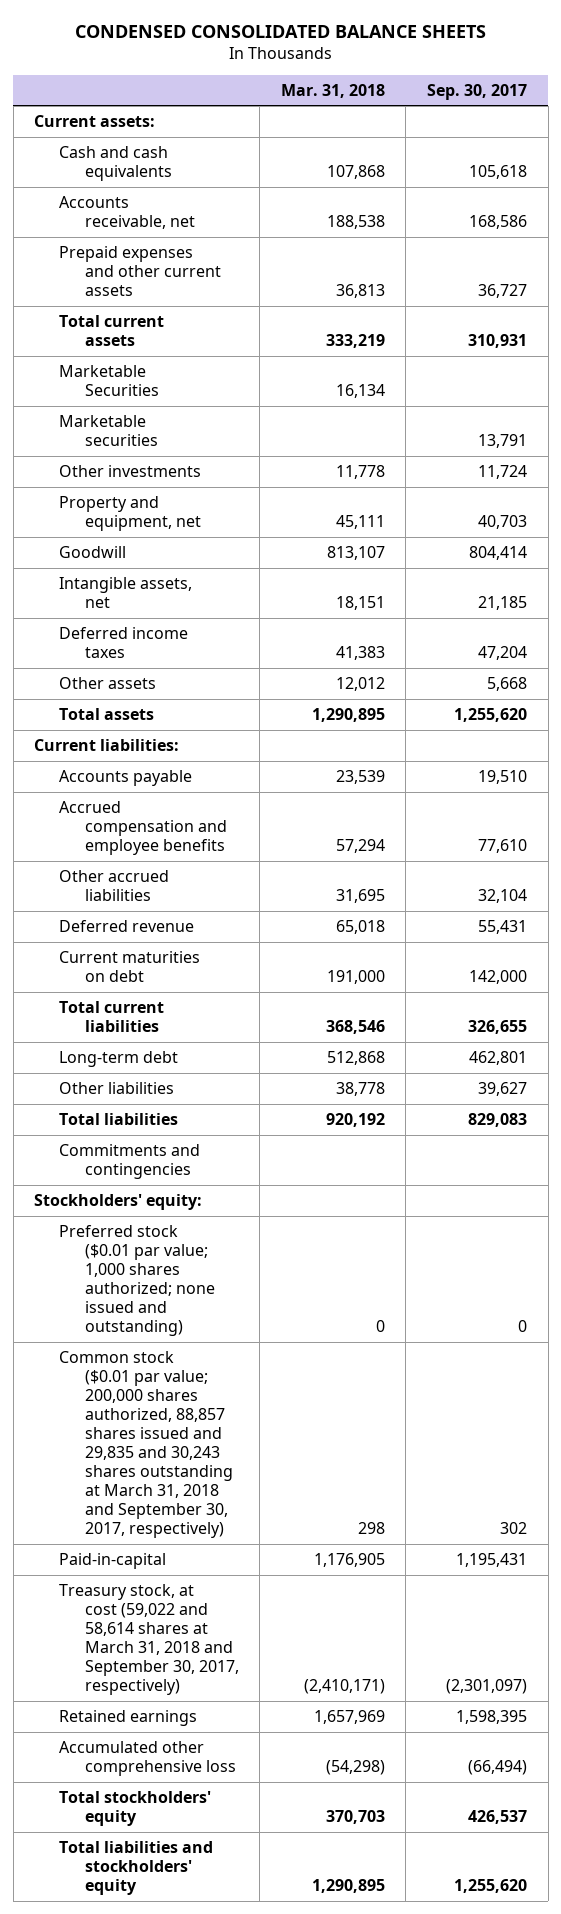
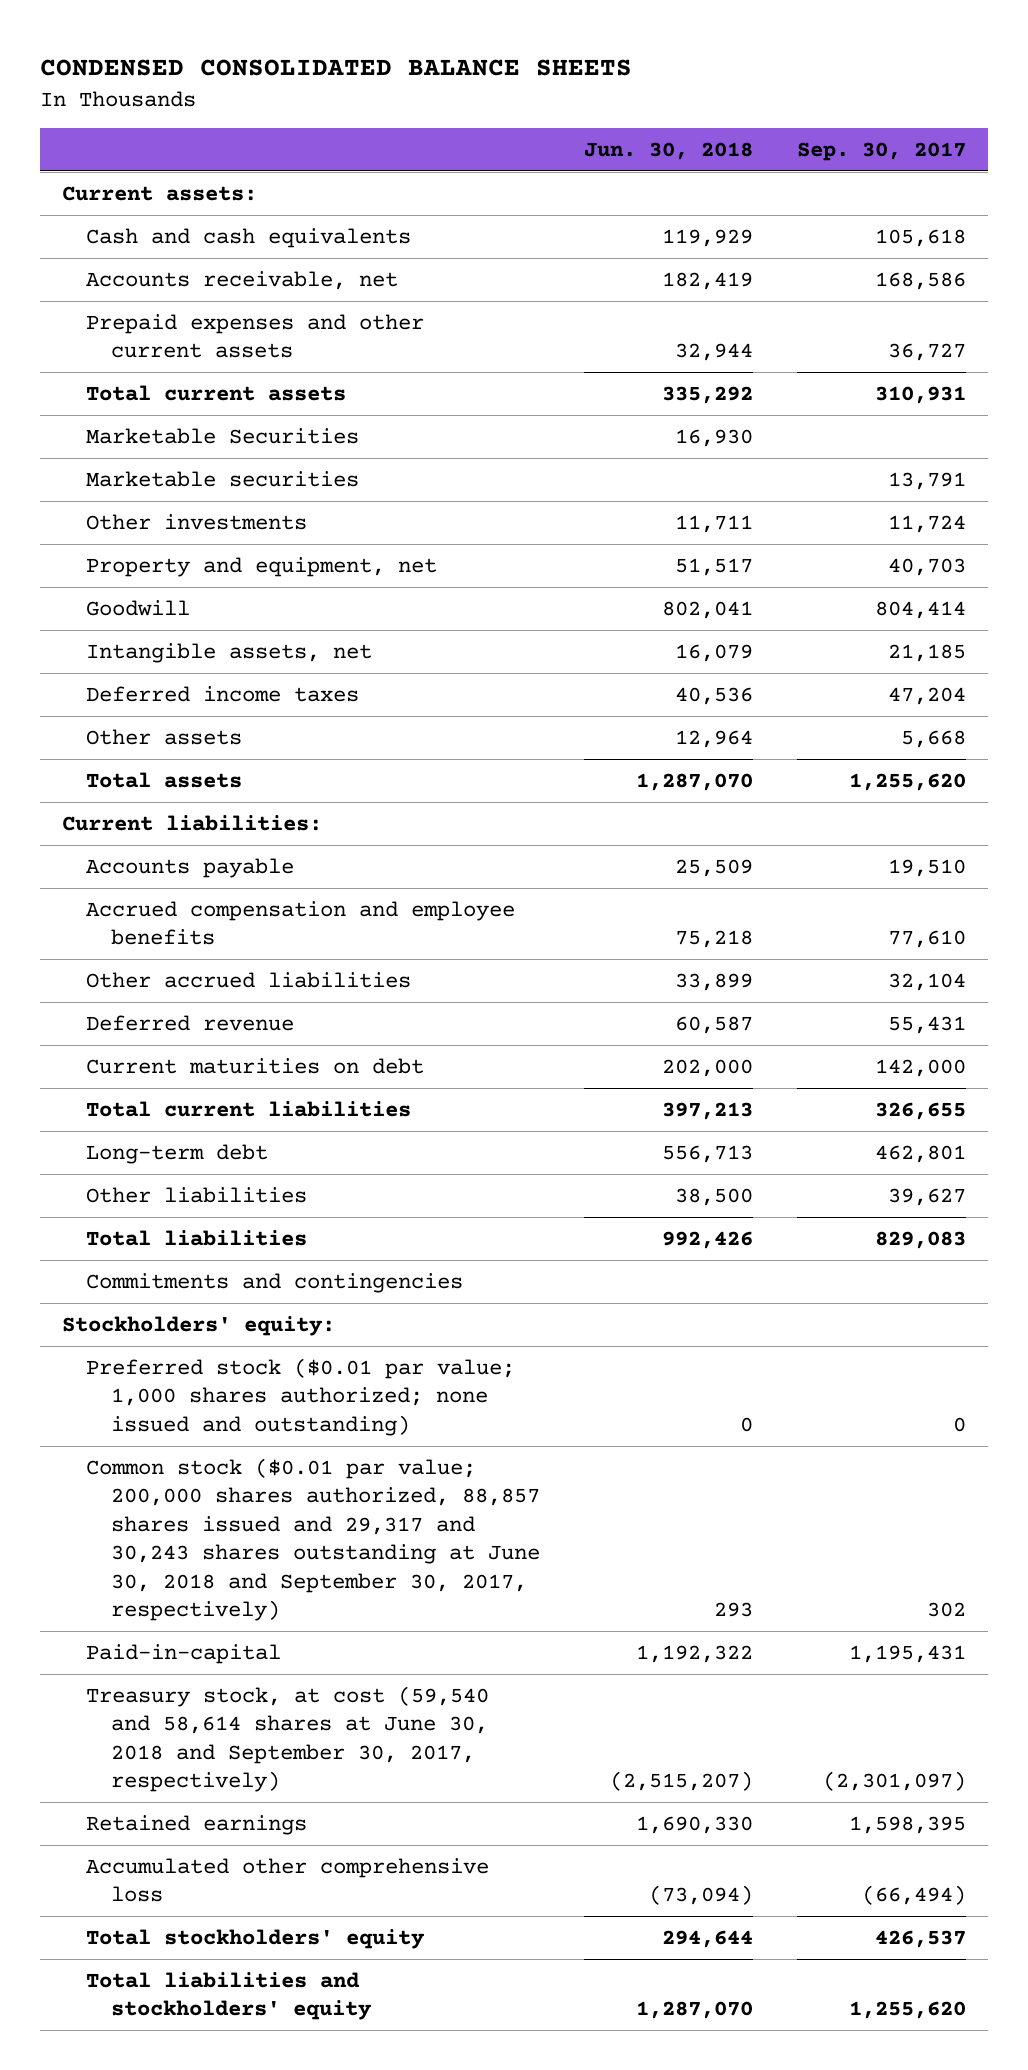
- | Mar. 31, 2018 | Sep. 30, 2017
+ | Jun. 30, 2018 | Sep. 30, 2017
- Common stock ($0.01 par value; 200,000 shares authorized, 88,857 shares issued and 29,835 and 30,243 shares outstanding at March 31, 2018 and September 30, 2017, respectively) | 298 | 302
+ Common stock ($0.01 par value; 200,000 shares authorized, 88,857 shares issued and 29,317 and 30,243 shares outstanding at June 30, 2018 and September 30, 2017, respectively) | 293 | 302
- Treasury stock, at cost (59,022 and 58,614 shares at March 31, 2018 and September 30, 2017, respectively) | (2,410,171) | (2,301,097)
+ Treasury stock, at cost (59,540 and 58,614 shares at June 30, 2018 and September 30, 2017, respectively) | (2,515,207) | (2,301,097)

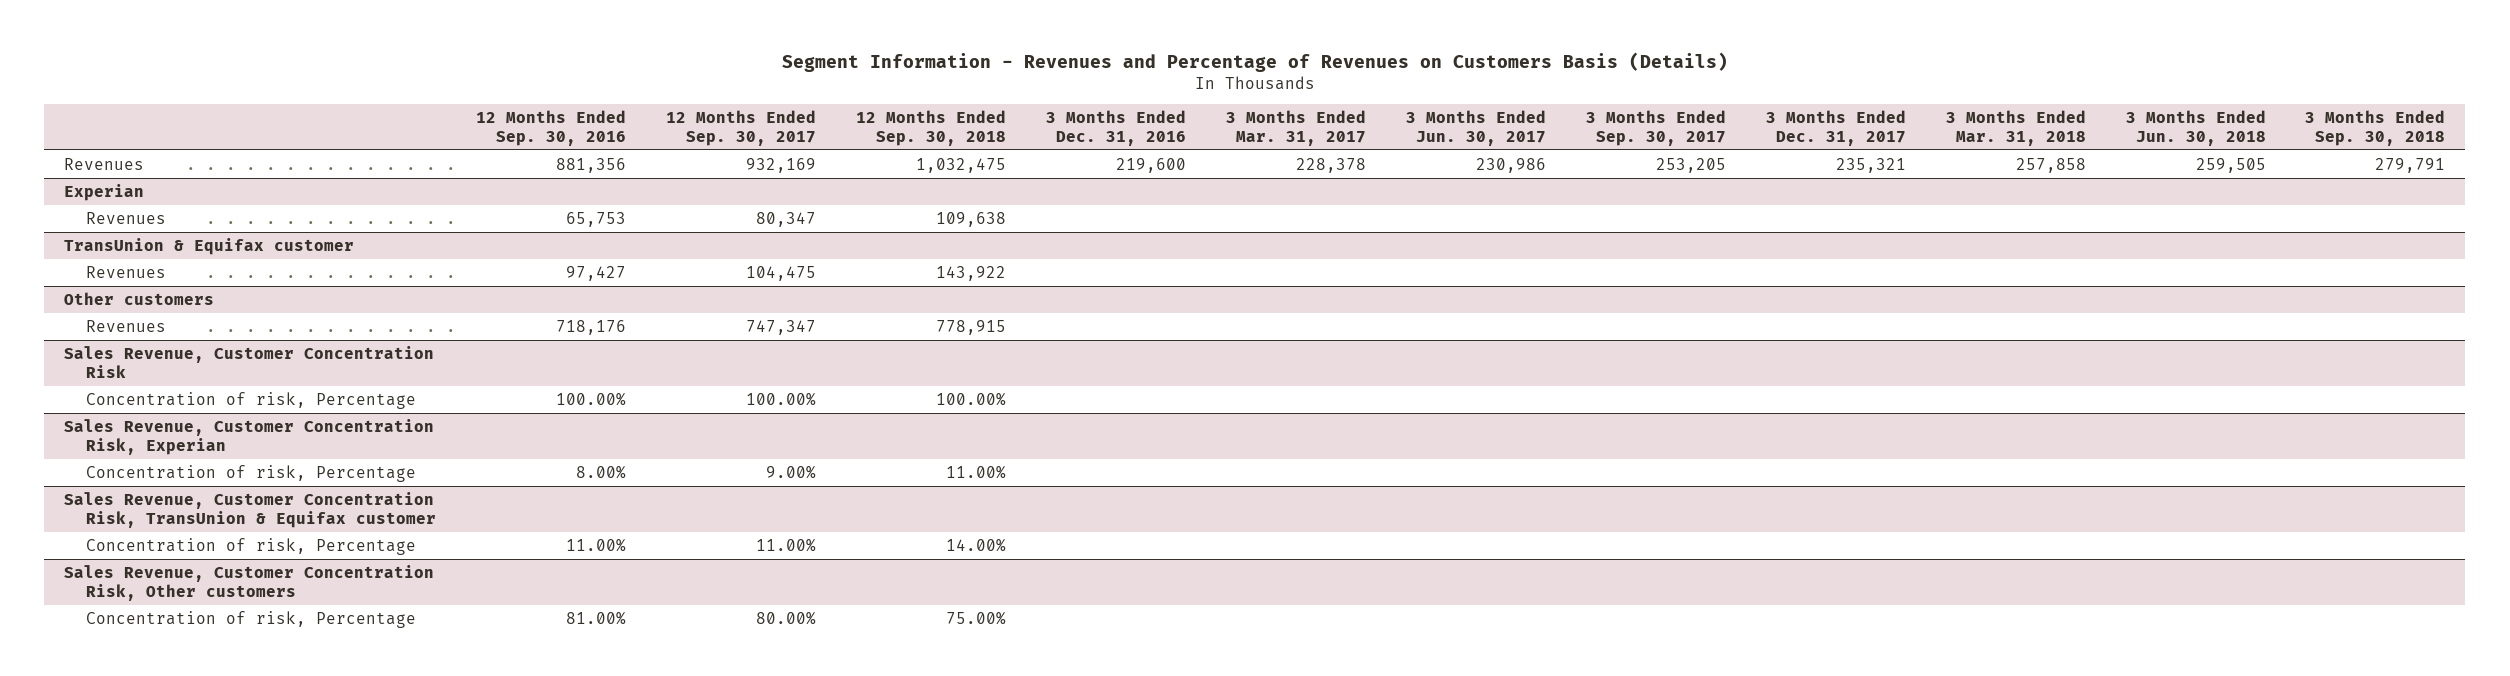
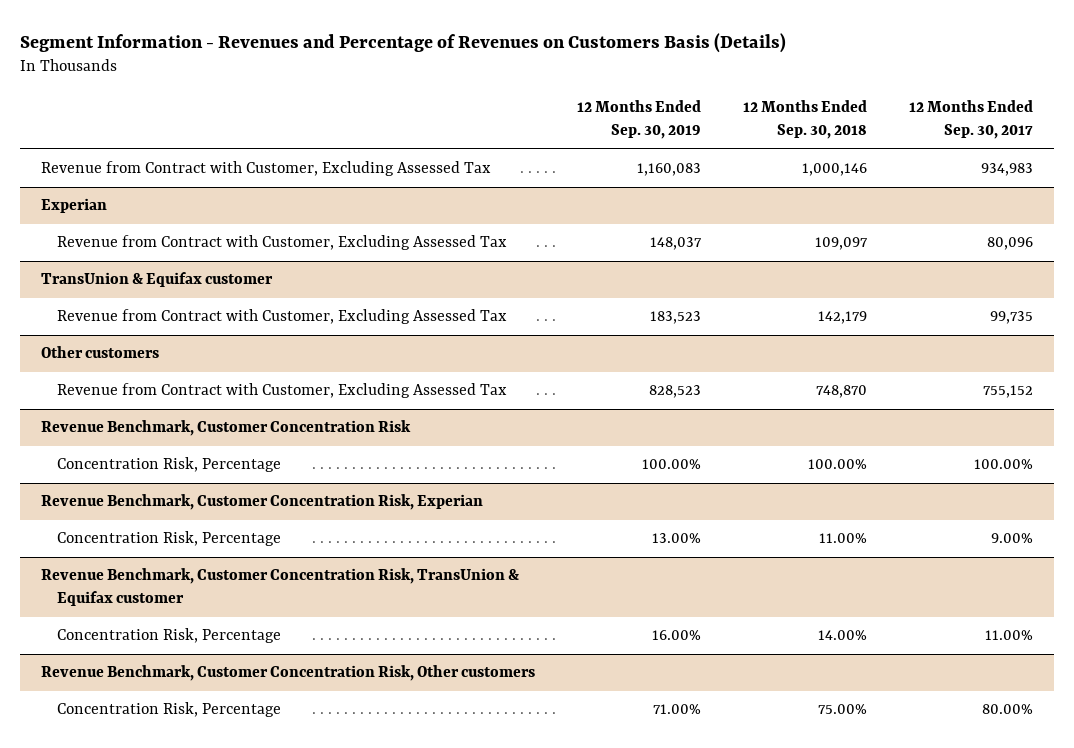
- | 12 Months Ended Sep. 30, 2016 | 12 Months Ended Sep. 30, 2017 | 12 Months Ended Sep. 30, 2018 | 3 Months Ended Dec. 31, 2016 | 3 Months Ended Mar. 31, 2017 | 3 Months Ended Jun. 30, 2017 | 3 Months Ended Sep. 30, 2017 | 3 Months Ended Dec. 31, 2017 | 3 Months Ended Mar. 31, 2018 | 3 Months Ended Jun. 30, 2018 | 3 Months Ended Sep. 30, 2018
+ | 12 Months Ended Sep. 30, 2019 | 12 Months Ended Sep. 30, 2018 | 12 Months Ended Sep. 30, 2017
- Revenues | 881,356 | 932,169 | 1,032,475 | 219,600 | 228,378 | 230,986 | 253,205 | 235,321 | 257,858 | 259,505 | 279,791
+ Revenue from Contract with Customer, Excluding Assessed Tax | 1,160,083 | 1,000,146 | 934,983
@ Experian
- Revenues | 65,753 | 80,347 | 109,638 | | | | | | | |
+ Revenue from Contract with Customer, Excluding Assessed Tax | 148,037 | 109,097 | 80,096
@ TransUnion & Equifax customer
- Revenues | 97,427 | 104,475 | 143,922 | | | | | | | |
+ Revenue from Contract with Customer, Excluding Assessed Tax | 183,523 | 142,179 | 99,735
@ Other customers
- Revenues | 718,176 | 747,347 | 778,915 | | | | | | | |
- Sales Revenue, Customer Concentration Risk
- Concentration of risk, Percentage | 100.00% | 100.00% | 100.00% | | | | | | | |
- Sales Revenue, Customer Concentration Risk, Experian
- Concentration of risk, Percentage | 8.00% | 9.00% | 11.00% | | | | | | | |
- Sales Revenue, Customer Concentration Risk, TransUnion & Equifax customer
- Concentration of risk, Percentage | 11.00% | 11.00% | 14.00% | | | | | | | |
- Sales Revenue, Customer Concentration Risk, Other customers
- Concentration of risk, Percentage | 81.00% | 80.00% | 75.00% | | | | | | | |
@ Other customers
+ Revenue from Contract with Customer, Excluding Assessed Tax | 828,523 | 748,870 | 755,152
+ Revenue Benchmark, Customer Concentration Risk
+ Concentration Risk, Percentage | 100.00% | 100.00% | 100.00%
+ Revenue Benchmark, Customer Concentration Risk, Experian
+ Concentration Risk, Percentage | 13.00% | 11.00% | 9.00%
+ Revenue Benchmark, Customer Concentration Risk, TransUnion & Equifax customer
+ Concentration Risk, Percentage | 16.00% | 14.00% | 11.00%
+ Revenue Benchmark, Customer Concentration Risk, Other customers
+ Concentration Risk, Percentage | 71.00% | 75.00% | 80.00%

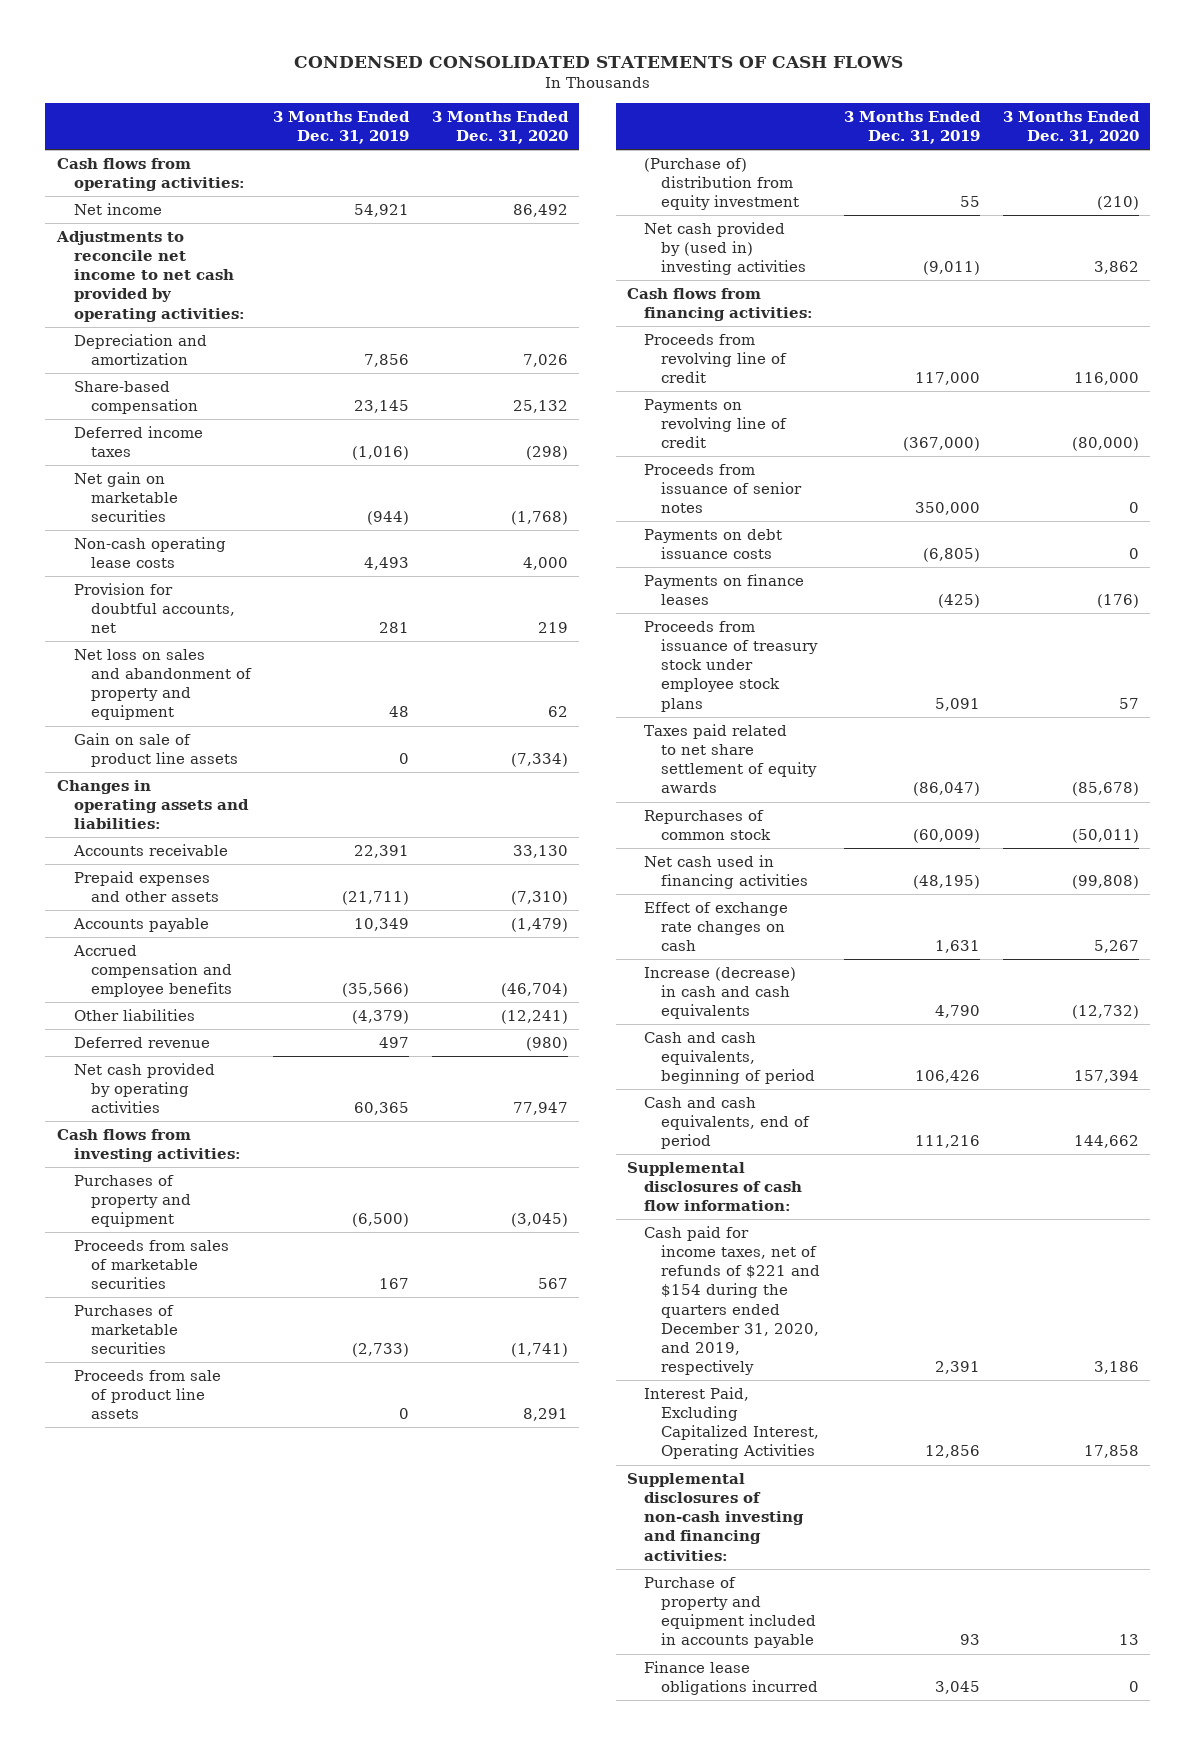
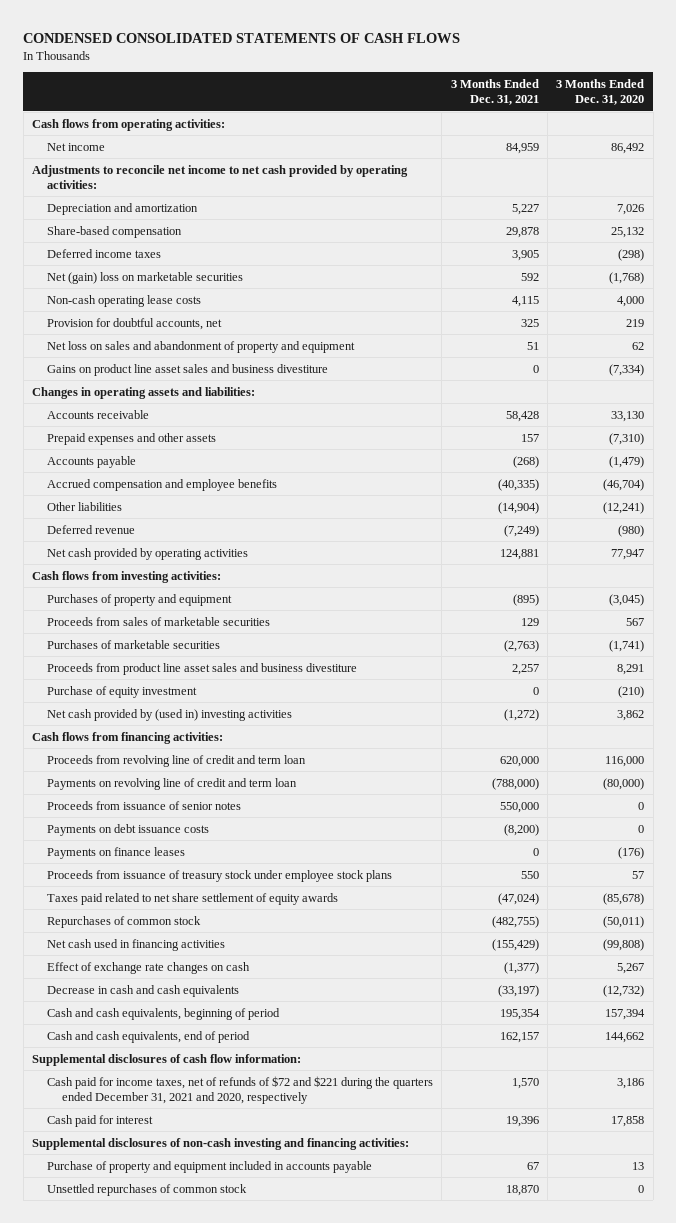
- | 3 Months Ended Dec. 31, 2019 | 3 Months Ended Dec. 31, 2020
+ | 3 Months Ended Dec. 31, 2021 | 3 Months Ended Dec. 31, 2020
- Net gain on marketable securities | (944) | (1,768)
+ Net (gain) loss on marketable securities | 592 | (1,768)
- Gain on sale of product line assets | 0 | (7,334)
+ Gains on product line asset sales and business divestiture | 0 | (7,334)
- Proceeds from sale of product line assets | 0 | 8,291
- (Purchase of) distribution from equity investment | 55 | (210)
+ Proceeds from product line asset sales and business divestiture | 2,257 | 8,291
+ Purchase of equity investment | 0 | (210)
- Proceeds from revolving line of credit | 117,000 | 116,000
- Payments on revolving line of credit | (367,000) | (80,000)
+ Proceeds from revolving line of credit and term loan | 620,000 | 116,000
+ Payments on revolving line of credit and term loan | (788,000) | (80,000)
- Increase (decrease) in cash and cash equivalents | 4,790 | (12,732)
+ Decrease in cash and cash equivalents | (33,197) | (12,732)
- Cash paid for income taxes, net of refunds of $221 and $154 during the quarters ended December 31, 2020, and 2019, respectively | 2,391 | 3,186
- Interest Paid, Excluding Capitalized Interest, Operating Activities | 12,856 | 17,858
+ Cash paid for income taxes, net of refunds of $72 and $221 during the quarters ended December 31, 2021 and 2020, respectively | 1,570 | 3,186
+ Cash paid for interest | 19,396 | 17,858
- Finance lease obligations incurred | 3,045 | 0
+ Unsettled repurchases of common stock | 18,870 | 0

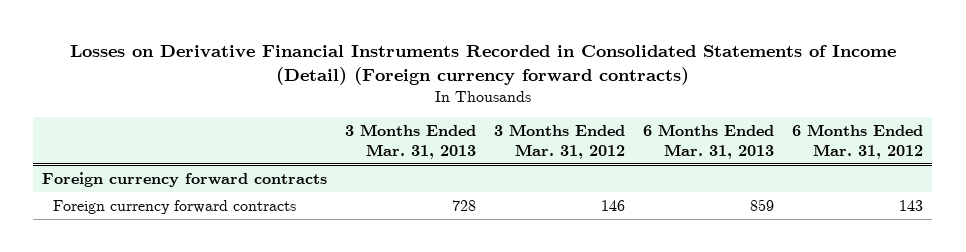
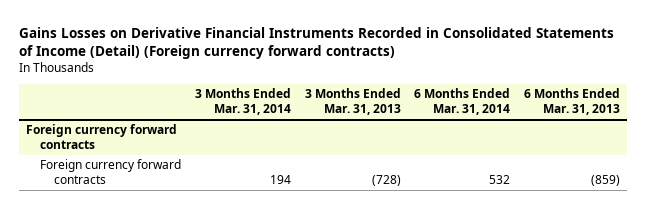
- Losses on Derivative Financial Instruments Recorded in Consolidated Statements of Income (Detail) (Foreign currency forward contracts)
+ Gains Losses on Derivative Financial Instruments Recorded in Consolidated Statements of Income (Detail) (Foreign currency forward contracts)
- | 3 Months Ended Mar. 31, 2013 | 3 Months Ended Mar. 31, 2012 | 6 Months Ended Mar. 31, 2013 | 6 Months Ended Mar. 31, 2012
+ | 3 Months Ended Mar. 31, 2014 | 3 Months Ended Mar. 31, 2013 | 6 Months Ended Mar. 31, 2014 | 6 Months Ended Mar. 31, 2013
@ Foreign currency forward contracts
- Foreign currency forward contracts | 728 | 146 | 859 | 143
+ Foreign currency forward contracts | 194 | (728) | 532 | (859)

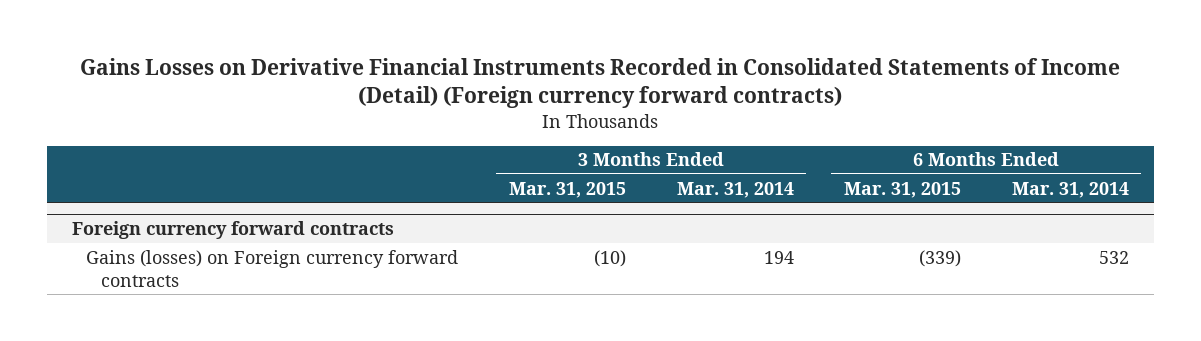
- | 3 Months Ended Mar. 31, 2014 | 3 Months Ended Mar. 31, 2013 | 6 Months Ended Mar. 31, 2014 | 6 Months Ended Mar. 31, 2013
+ | 3 Months Ended Mar. 31, 2015 | 3 Months Ended Mar. 31, 2014 | 6 Months Ended Mar. 31, 2015 | 6 Months Ended Mar. 31, 2014
@ Foreign currency forward contracts
- Foreign currency forward contracts | 194 | (728) | 532 | (859)
+ Gains (losses) on Foreign currency forward contracts | (10) | 194 | (339) | 532

